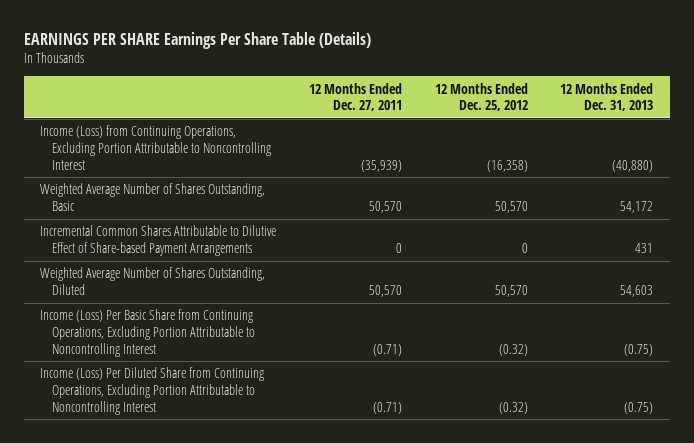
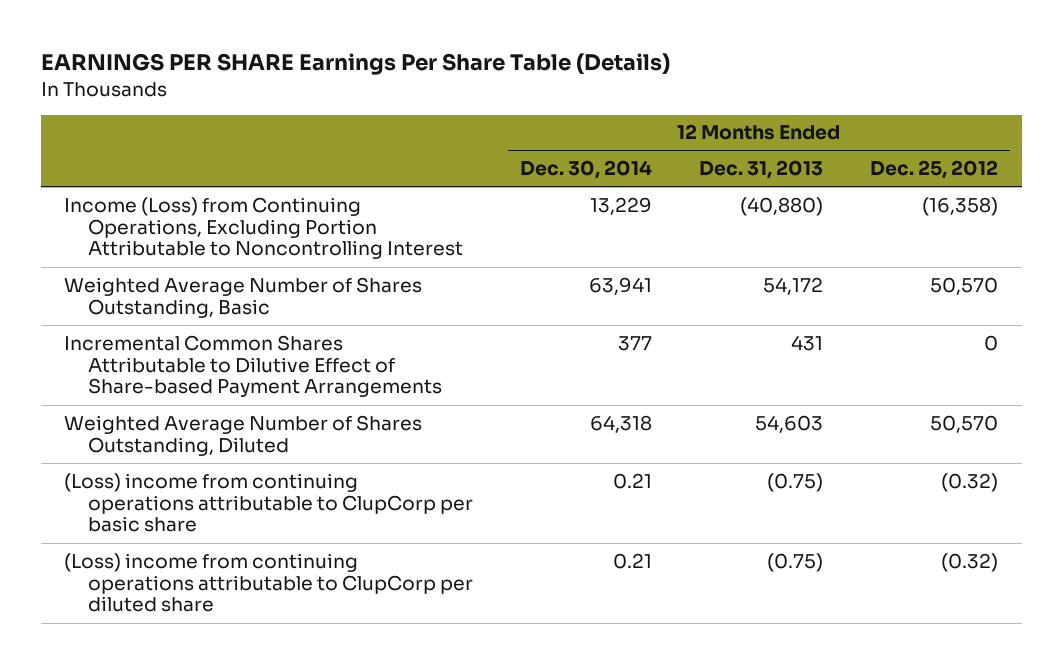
- | 12 Months Ended Dec. 27, 2011 | 12 Months Ended Dec. 25, 2012 | 12 Months Ended Dec. 31, 2013
+ | 12 Months Ended Dec. 30, 2014 | 12 Months Ended Dec. 31, 2013 | 12 Months Ended Dec. 25, 2012
- Income (Loss) Per Basic Share from Continuing Operations, Excluding Portion Attributable to Noncontrolling Interest | (0.71) | (0.32) | (0.75)
- Income (Loss) Per Diluted Share from Continuing Operations, Excluding Portion Attributable to Noncontrolling Interest | (0.71) | (0.32) | (0.75)
+ (Loss) income from continuing operations attributable to ClupCorp per basic share | 0.21 | (0.75) | (0.32)
+ (Loss) income from continuing operations attributable to ClupCorp per diluted share | 0.21 | (0.75) | (0.32)

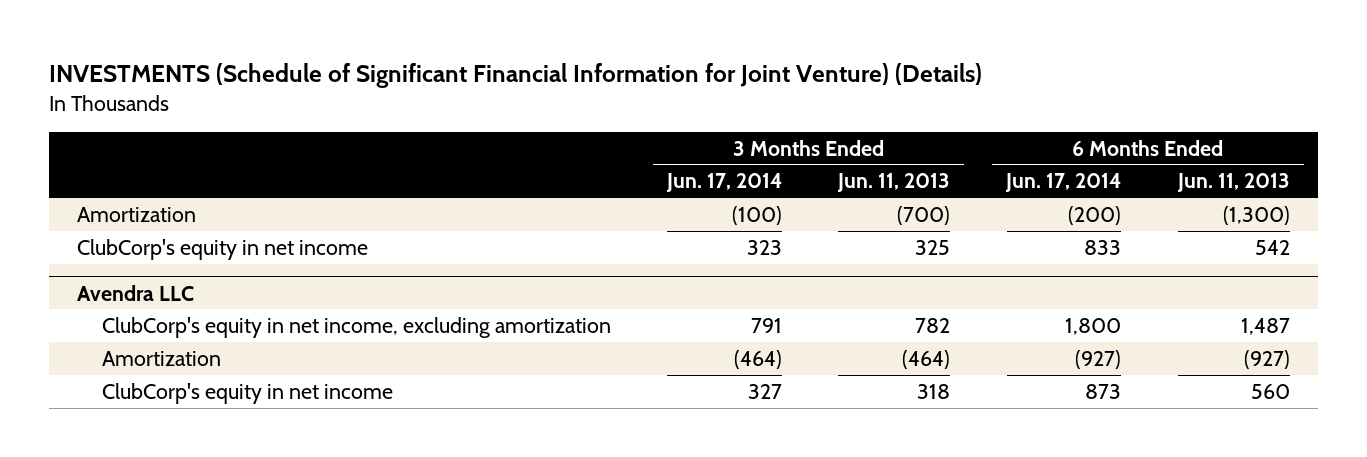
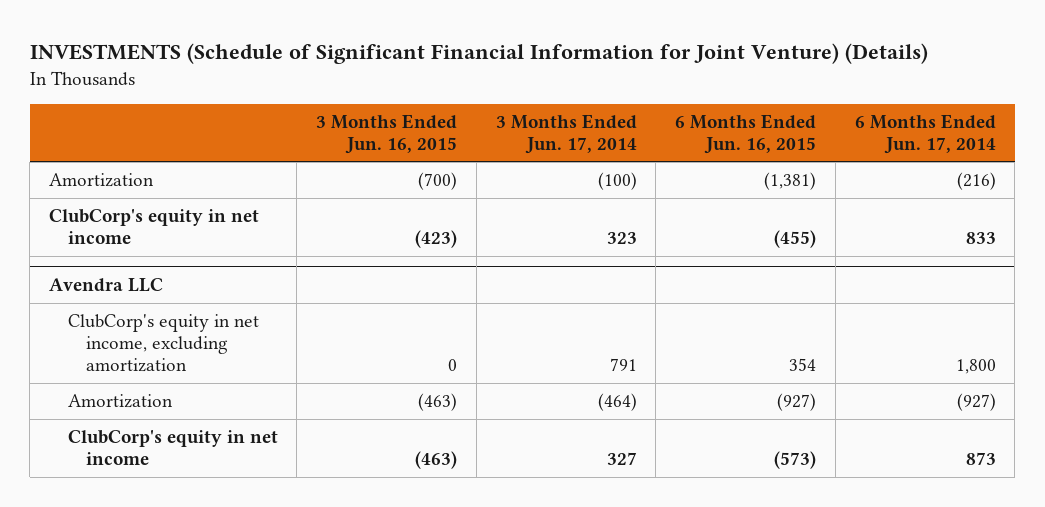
- | 3 Months Ended Jun. 17, 2014 | 3 Months Ended Jun. 11, 2013 | 6 Months Ended Jun. 17, 2014 | 6 Months Ended Jun. 11, 2013
+ | 3 Months Ended Jun. 16, 2015 | 3 Months Ended Jun. 17, 2014 | 6 Months Ended Jun. 16, 2015 | 6 Months Ended Jun. 17, 2014
- Amortization | (100) | (700) | (200) | (1,300)
+ Amortization | (700) | (100) | (1,381) | (216)

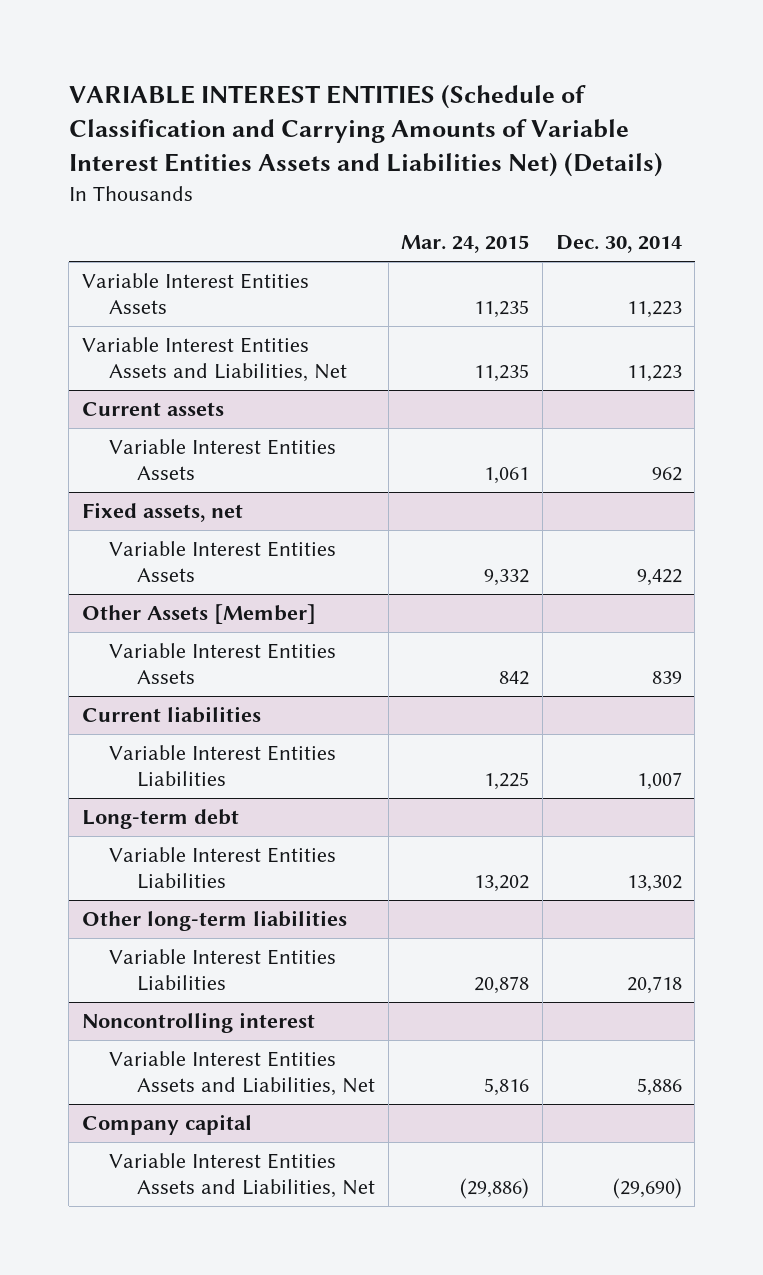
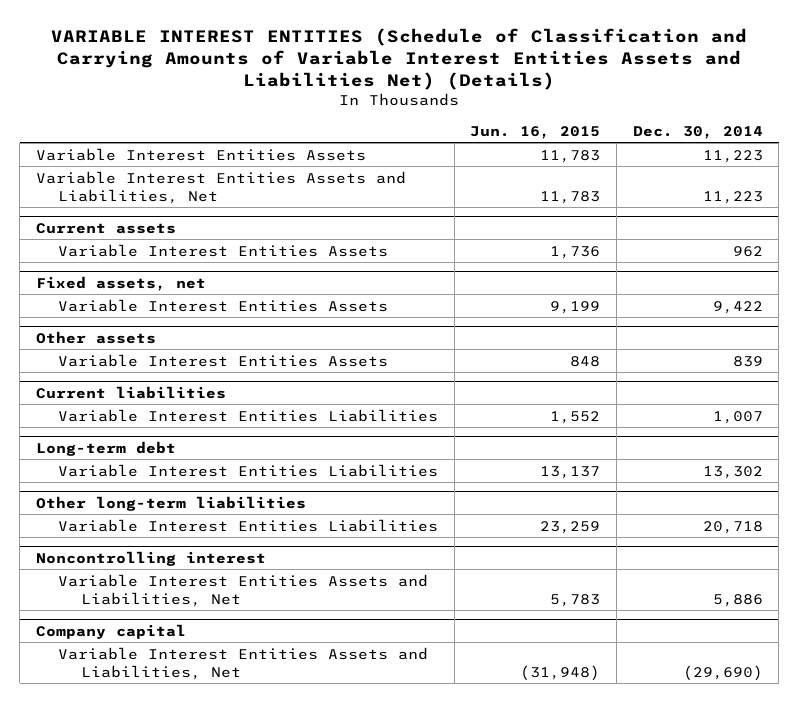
- | Mar. 24, 2015 | Dec. 30, 2014
+ | Jun. 16, 2015 | Dec. 30, 2014
- Other Assets [Member]
+ Other assets

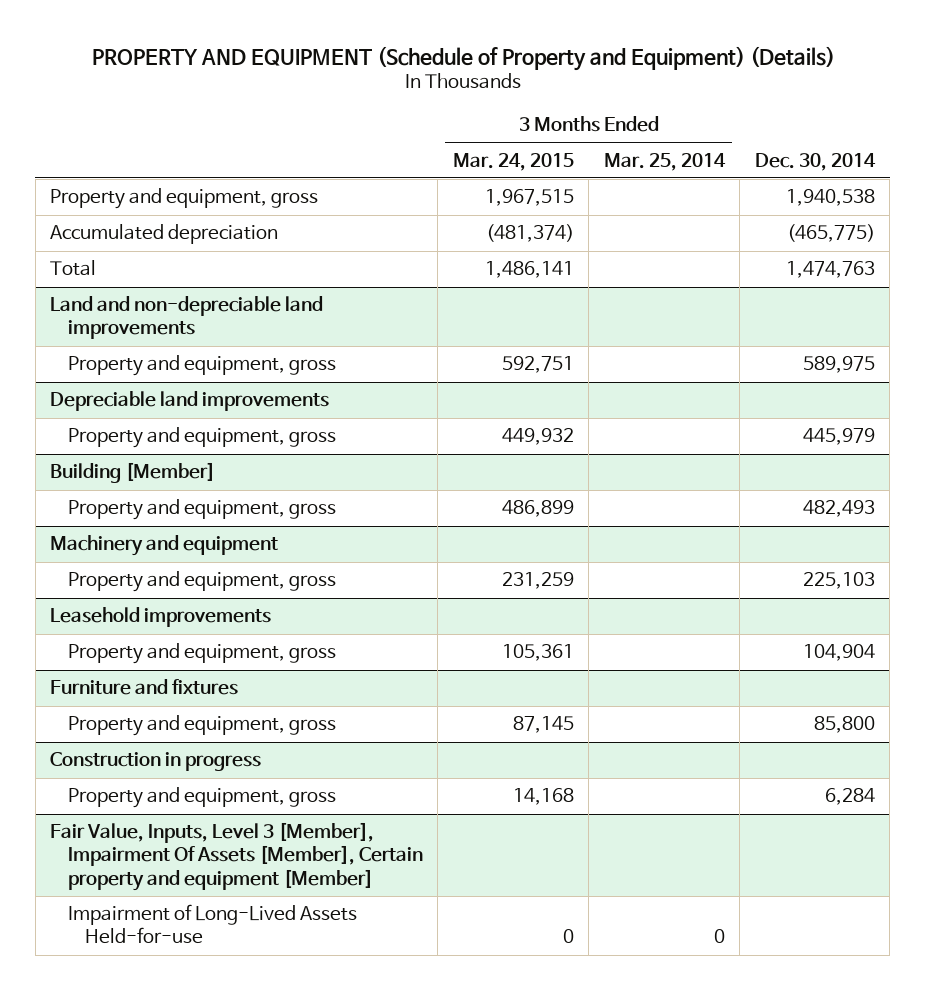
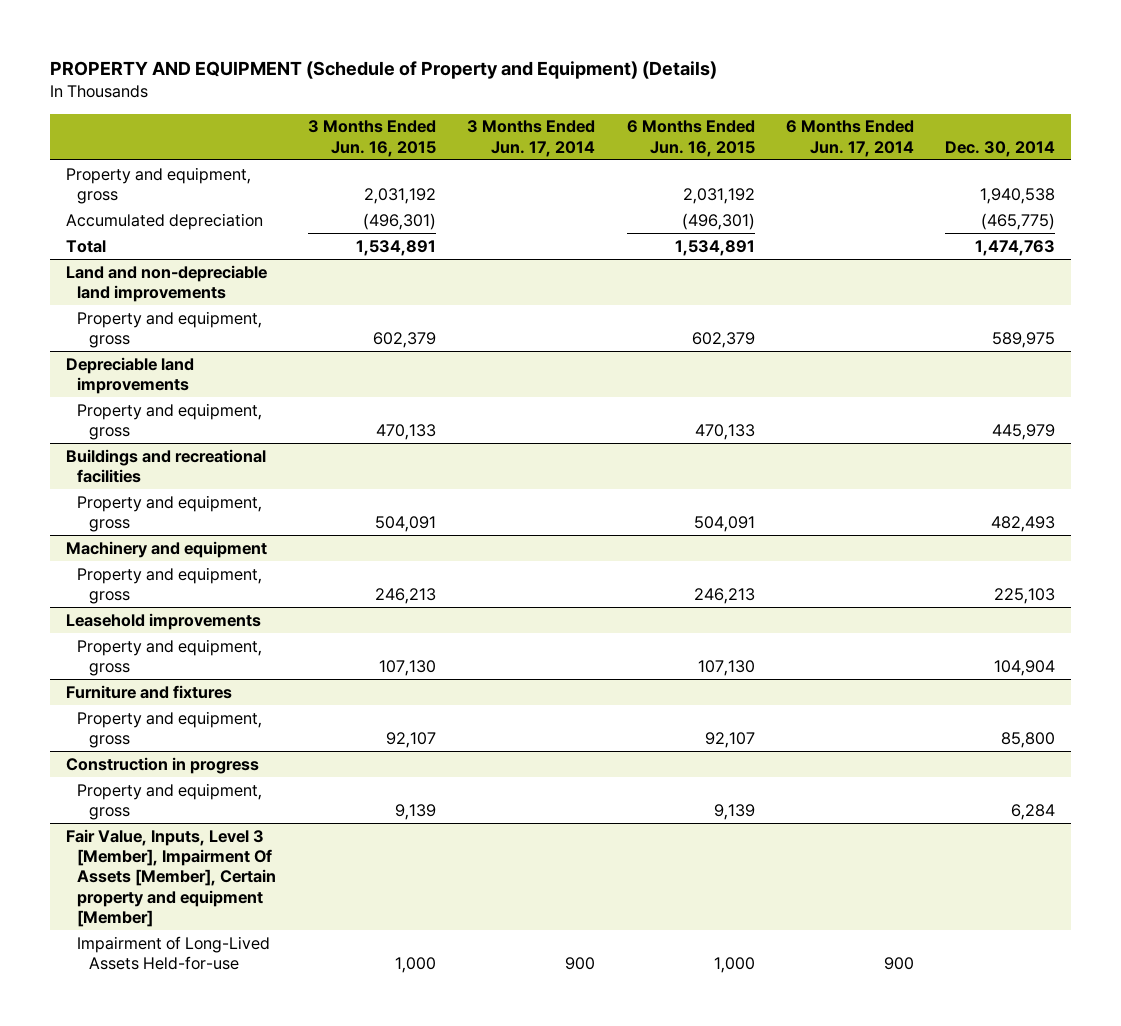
- | 3 Months Ended Mar. 24, 2015 | 3 Months Ended Mar. 25, 2014 | Dec. 30, 2014
+ | 3 Months Ended Jun. 16, 2015 | 3 Months Ended Jun. 17, 2014 | 6 Months Ended Jun. 16, 2015 | 6 Months Ended Jun. 17, 2014 | Dec. 30, 2014
- Building [Member]
+ Buildings and recreational facilities

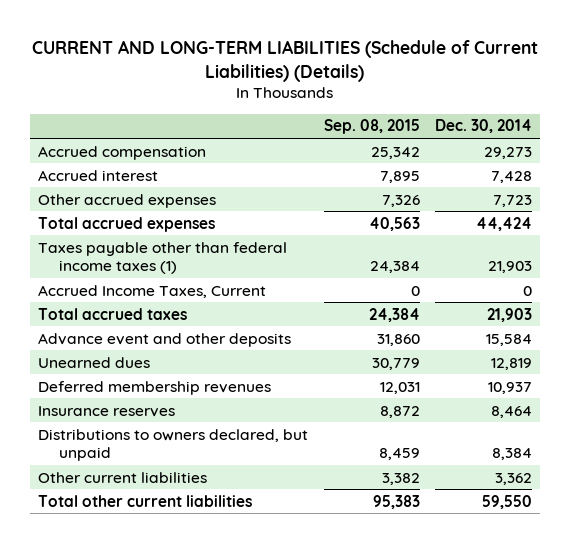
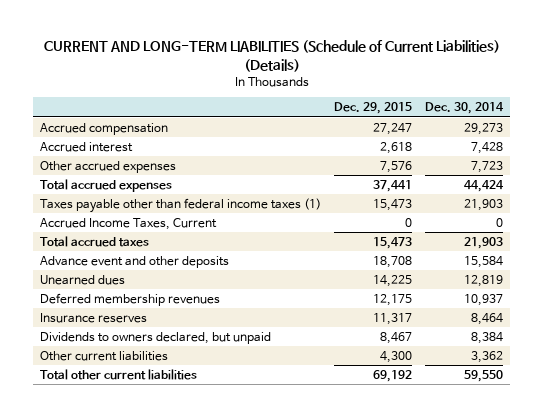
- | Sep. 08, 2015 | Dec. 30, 2014
+ | Dec. 29, 2015 | Dec. 30, 2014
- Distributions to owners declared, but unpaid | 8,459 | 8,384
+ Dividends to owners declared, but unpaid | 8,467 | 8,384

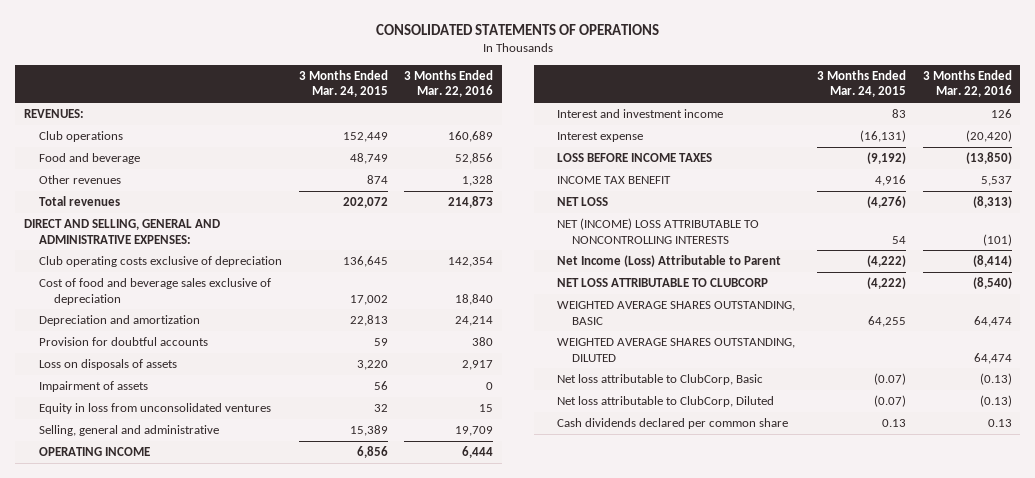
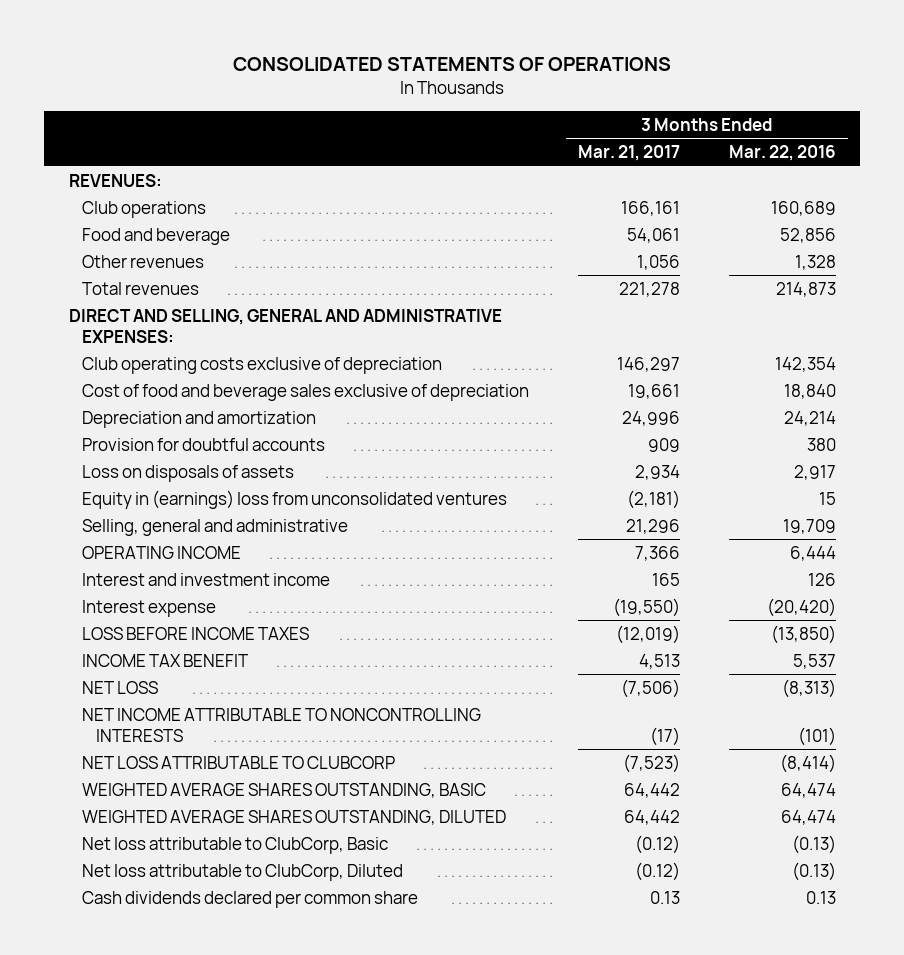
- | 3 Months Ended Mar. 24, 2015 | 3 Months Ended Mar. 22, 2016
+ | 3 Months Ended Mar. 21, 2017 | 3 Months Ended Mar. 22, 2016
- Impairment of assets | 56 | 0
- Equity in loss from unconsolidated ventures | 32 | 15
+ Equity in (earnings) loss from unconsolidated ventures | (2,181) | 15
- NET (INCOME) LOSS ATTRIBUTABLE TO NONCONTROLLING INTERESTS | 54 | (101)
- Net Income (Loss) Attributable to Parent | (4,222) | (8,414)
- NET LOSS ATTRIBUTABLE TO CLUBCORP | (4,222) | (8,540)
+ NET INCOME ATTRIBUTABLE TO NONCONTROLLING INTERESTS | (17) | (101)
+ NET LOSS ATTRIBUTABLE TO CLUBCORP | (7,523) | (8,414)

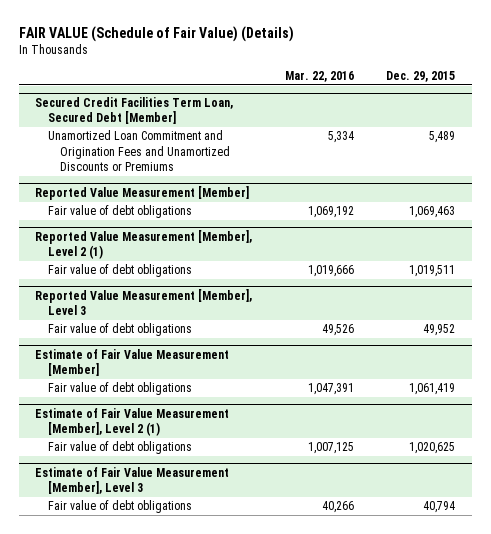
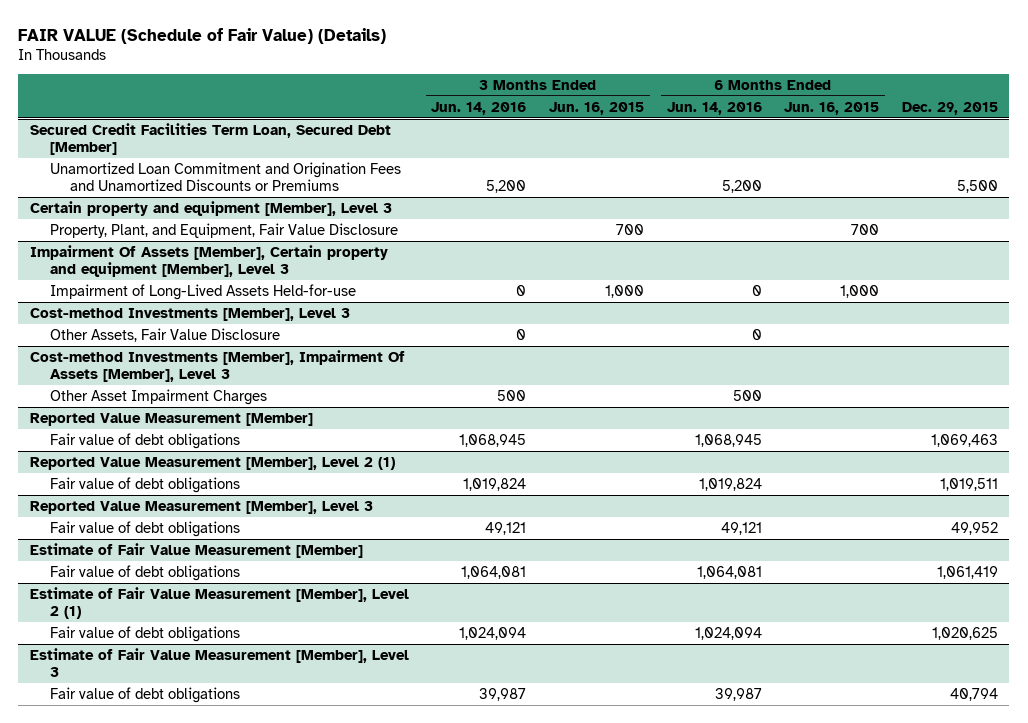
- | Mar. 22, 2016 | Dec. 29, 2015
+ | 3 Months Ended Jun. 14, 2016 | 3 Months Ended Jun. 16, 2015 | 6 Months Ended Jun. 14, 2016 | 6 Months Ended Jun. 16, 2015 | Dec. 29, 2015
@ Secured Credit Facilities Term Loan, Secured Debt [Member]
- Unamortized Loan Commitment and Origination Fees and Unamortized Discounts or Premiums | 5,334 | 5,489
+ Unamortized Loan Commitment and Origination Fees and Unamortized Discounts or Premiums | 5,200 | | 5,200 | | 5,500
+ Certain property and equipment [Member], Level 3
+ Property, Plant, and Equipment, Fair Value Disclosure | | 700 | | 700 |
+ Impairment Of Assets [Member], Certain property and equipment [Member], Level 3
+ Impairment of Long-Lived Assets Held-for-use | 0 | 1,000 | 0 | 1,000 |
+ Cost-method Investments [Member], Level 3
+ Other Assets, Fair Value Disclosure | 0 | | 0 | |
+ Cost-method Investments [Member], Impairment Of Assets [Member], Level 3
+ Other Asset Impairment Charges | 500 | | 500 | |

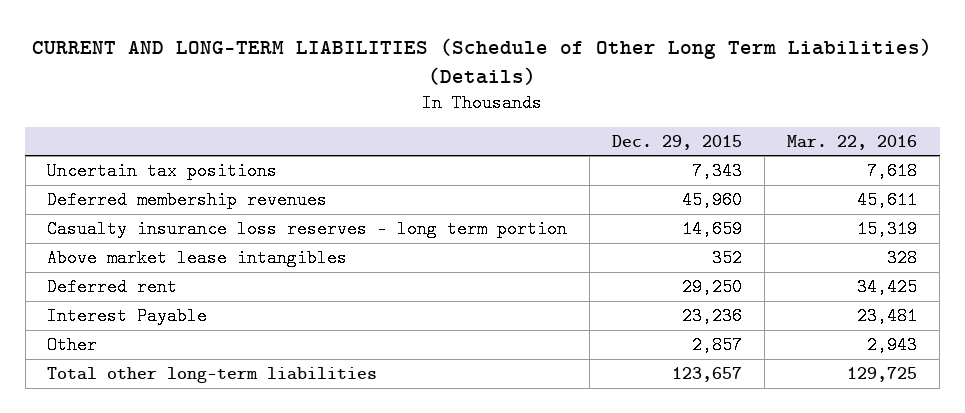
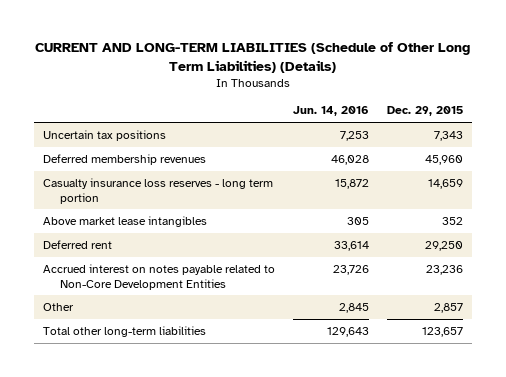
- | Dec. 29, 2015 | Mar. 22, 2016
+ | Jun. 14, 2016 | Dec. 29, 2015
- Interest Payable | 23,236 | 23,481
+ Accrued interest on notes payable related to Non-Core Development Entities | 23,726 | 23,236

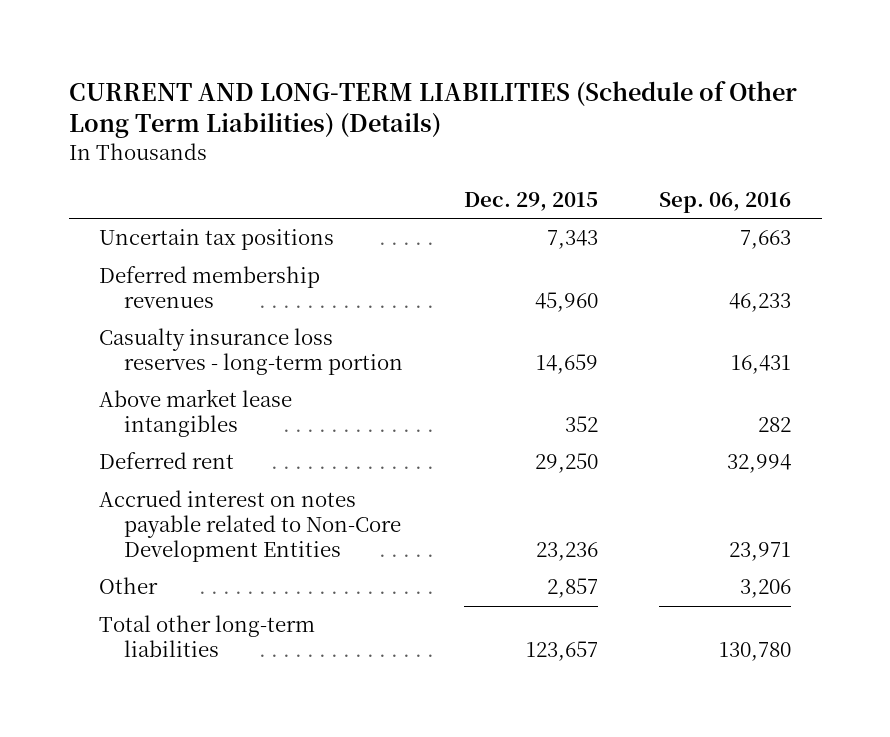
- | Jun. 14, 2016 | Dec. 29, 2015
+ | Dec. 29, 2015 | Sep. 06, 2016
- Casualty insurance loss reserves - long term portion | 15,872 | 14,659
+ Casualty insurance loss reserves - long-term portion | 14,659 | 16,431

